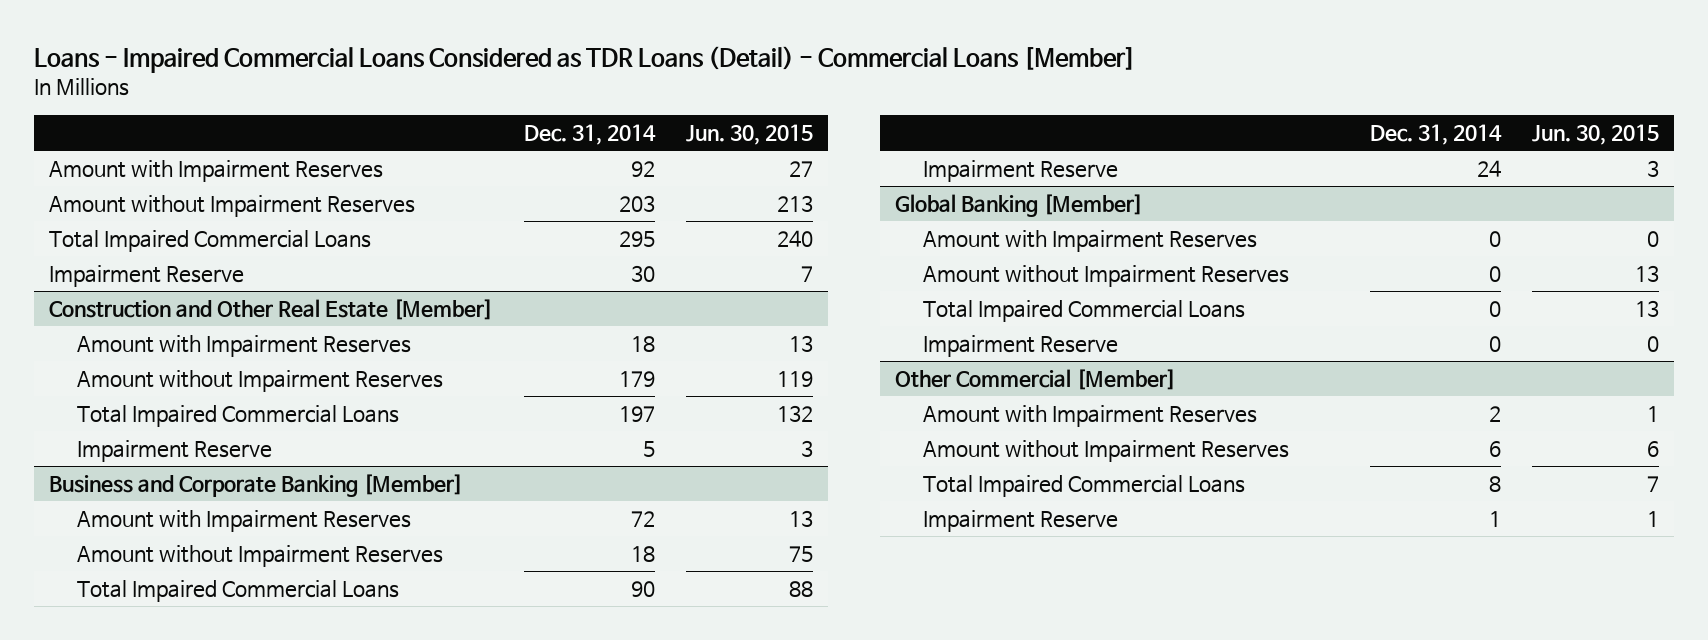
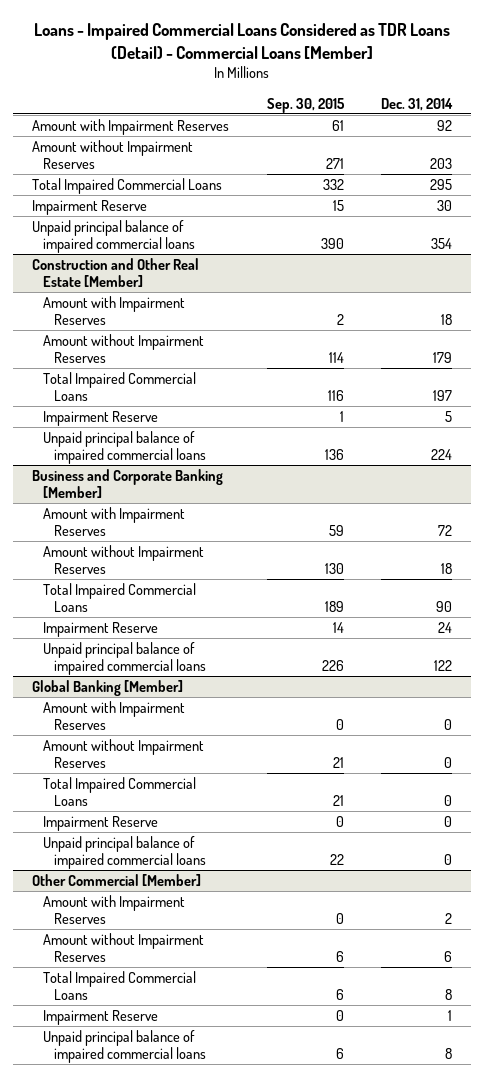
- | Dec. 31, 2014 | Jun. 30, 2015
+ | Sep. 30, 2015 | Dec. 31, 2014
+ Unpaid principal balance of impaired commercial loans | 390 | 354
@ Construction and Other Real Estate [Member]
+ Unpaid principal balance of impaired commercial loans | 136 | 224
@ Business and Corporate Banking [Member]
+ Unpaid principal balance of impaired commercial loans | 226 | 122
@ Global Banking [Member]
+ Unpaid principal balance of impaired commercial loans | 22 | 0
@ Other Commercial [Member]
+ Unpaid principal balance of impaired commercial loans | 6 | 8

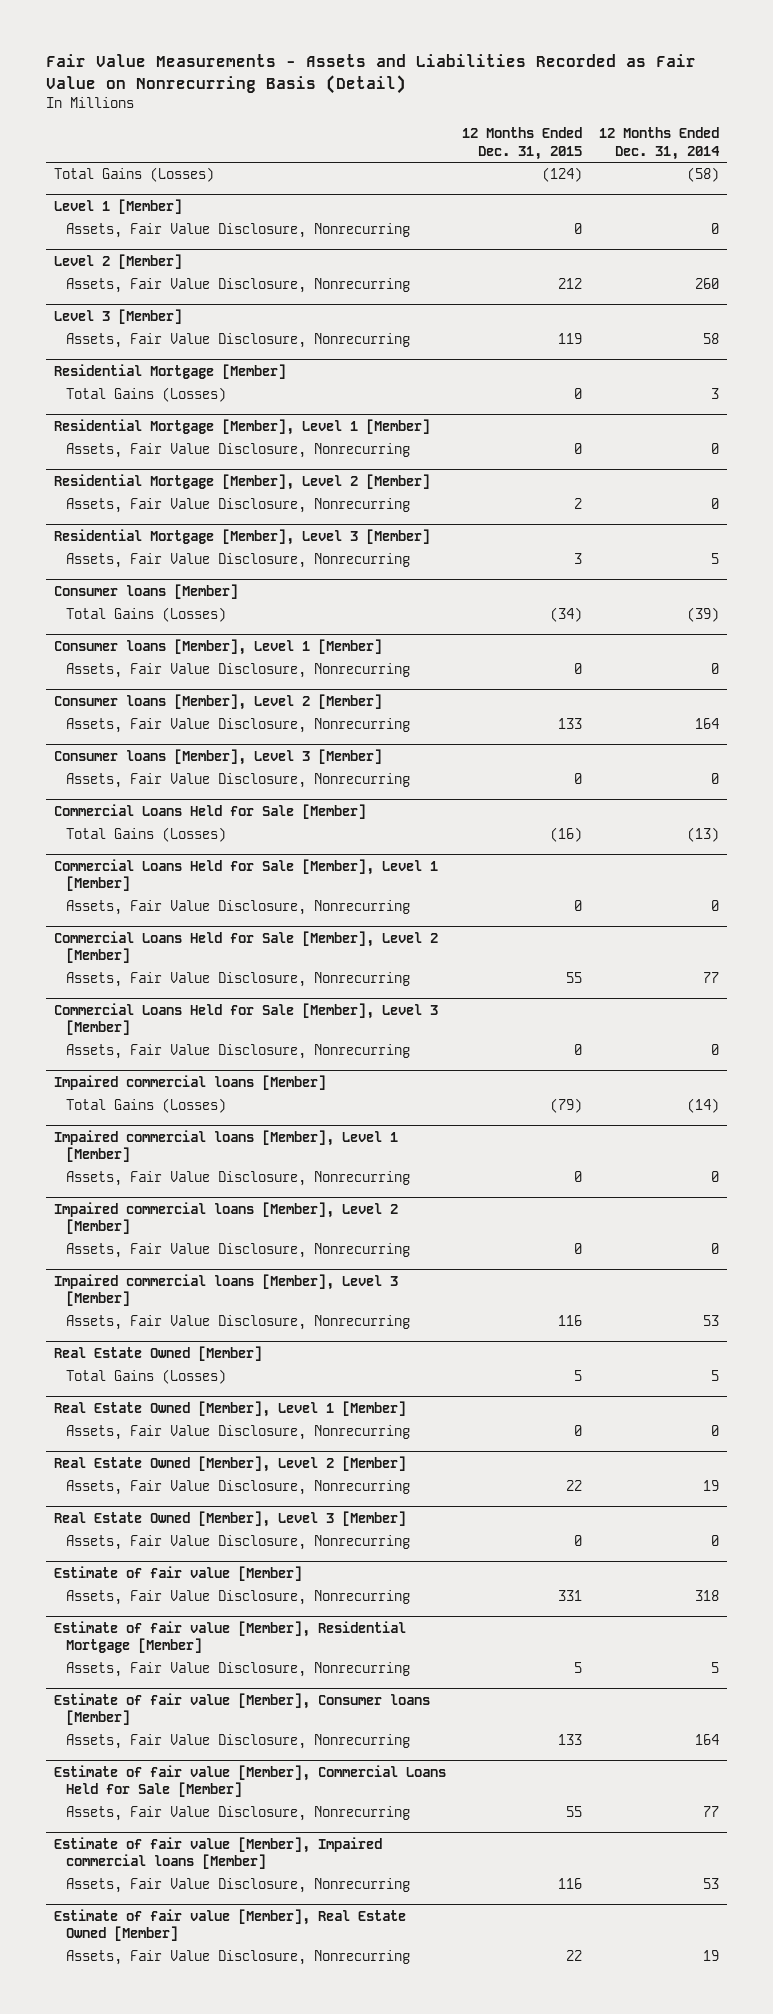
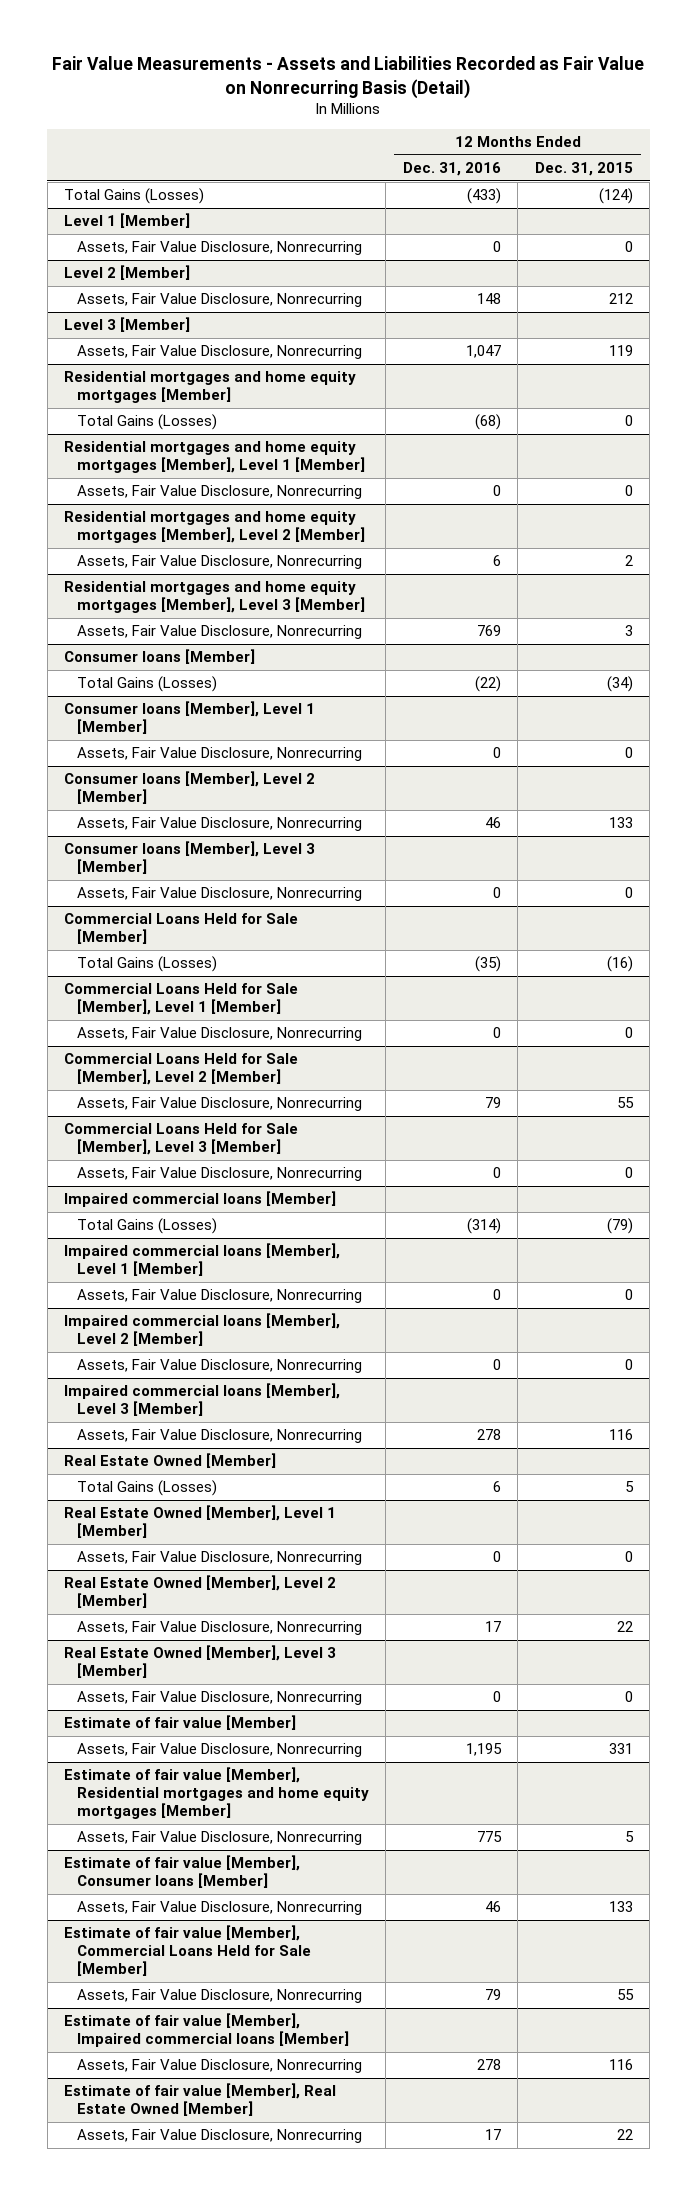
- | 12 Months Ended Dec. 31, 2015 | 12 Months Ended Dec. 31, 2014
+ | 12 Months Ended Dec. 31, 2016 | 12 Months Ended Dec. 31, 2015
- Residential Mortgage [Member]
+ Residential mortgages and home equity mortgages [Member]
- Residential Mortgage [Member], Level 1 [Member]
+ Residential mortgages and home equity mortgages [Member], Level 1 [Member]
- Residential Mortgage [Member], Level 2 [Member]
+ Residential mortgages and home equity mortgages [Member], Level 2 [Member]
- Residential Mortgage [Member], Level 3 [Member]
+ Residential mortgages and home equity mortgages [Member], Level 3 [Member]
- Estimate of fair value [Member], Residential Mortgage [Member]
+ Estimate of fair value [Member], Residential mortgages and home equity mortgages [Member]

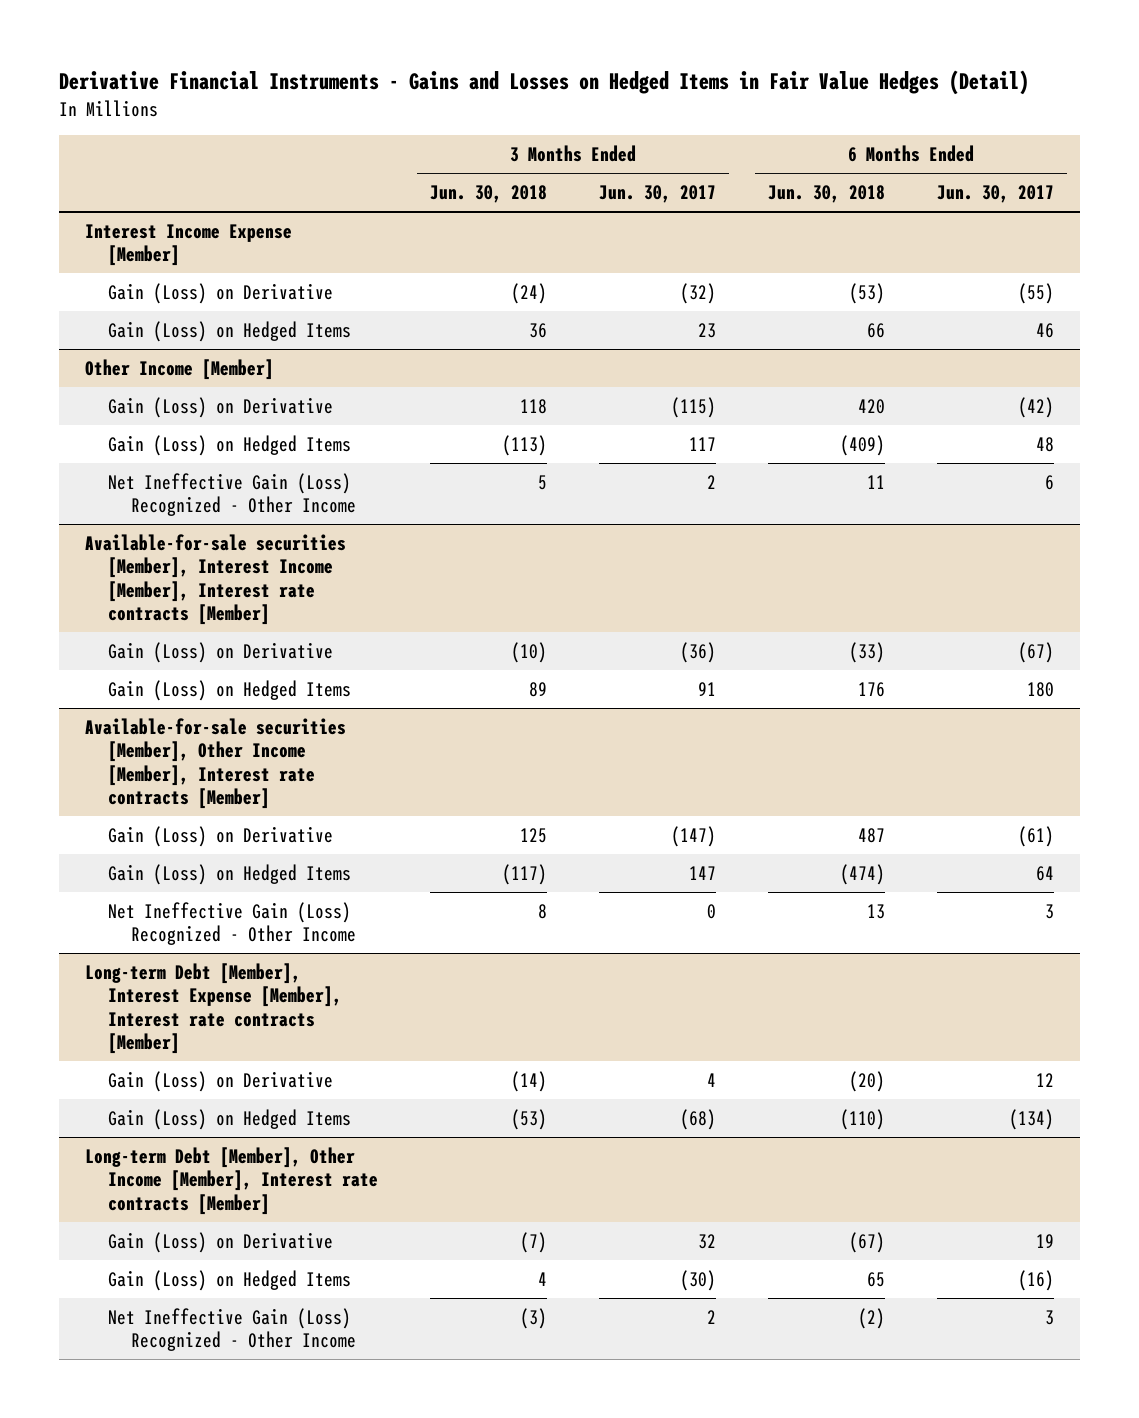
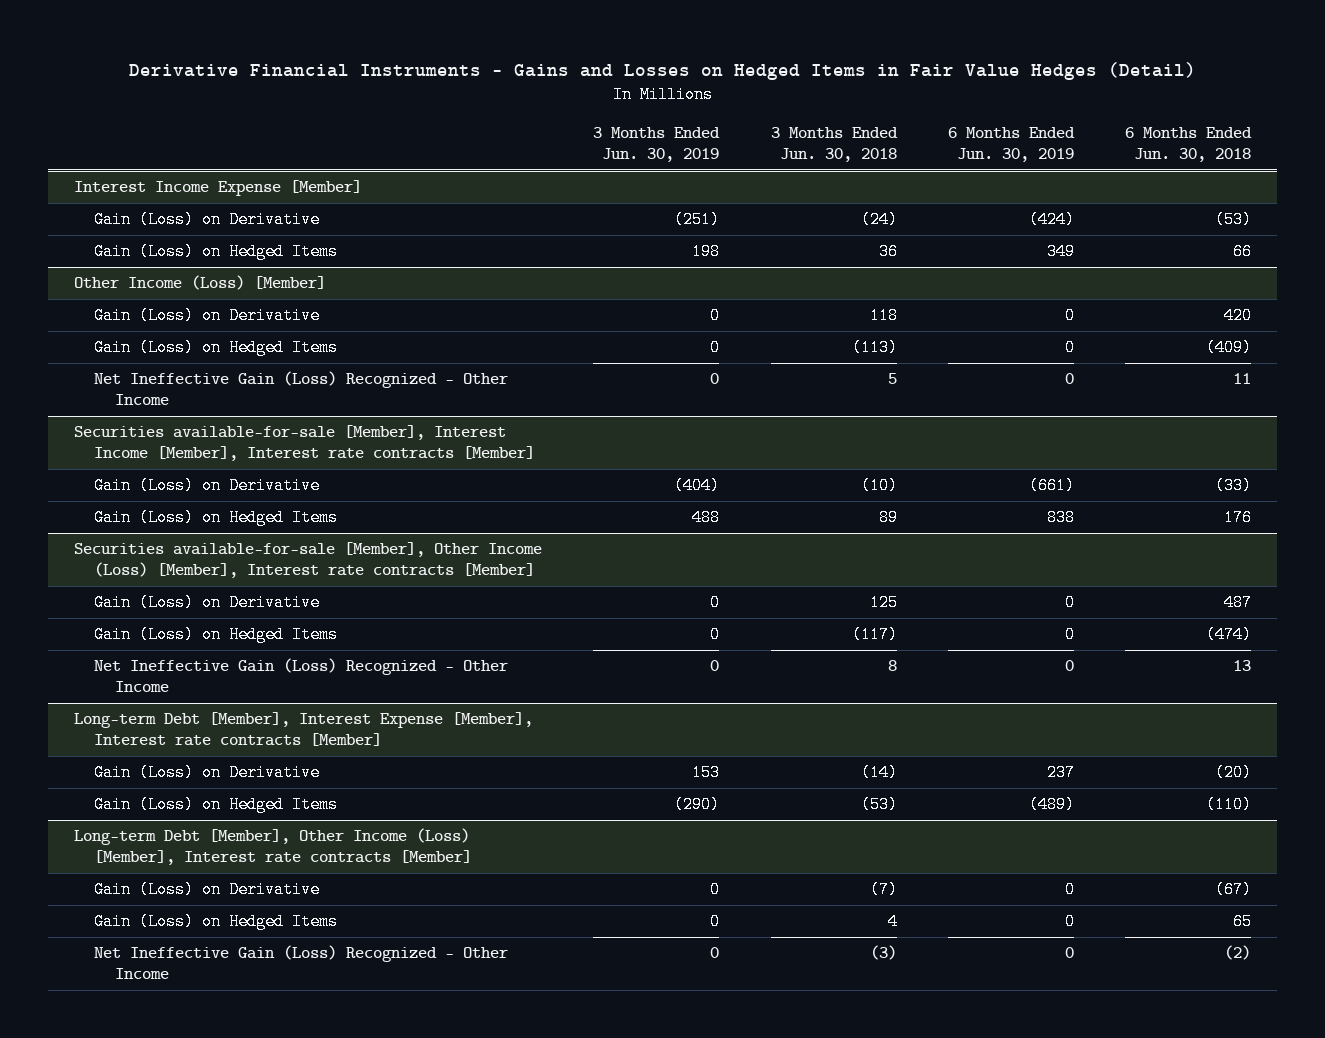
- | 3 Months Ended Jun. 30, 2018 | 3 Months Ended Jun. 30, 2017 | 6 Months Ended Jun. 30, 2018 | 6 Months Ended Jun. 30, 2017
+ | 3 Months Ended Jun. 30, 2019 | 3 Months Ended Jun. 30, 2018 | 6 Months Ended Jun. 30, 2019 | 6 Months Ended Jun. 30, 2018
- Other Income [Member]
+ Other Income (Loss) [Member]
- Available-for-sale securities [Member], Interest Income [Member], Interest rate contracts [Member]
+ Securities available-for-sale [Member], Interest Income [Member], Interest rate contracts [Member]
- Available-for-sale securities [Member], Other Income [Member], Interest rate contracts [Member]
+ Securities available-for-sale [Member], Other Income (Loss) [Member], Interest rate contracts [Member]
- Long-term Debt [Member], Other Income [Member], Interest rate contracts [Member]
+ Long-term Debt [Member], Other Income (Loss) [Member], Interest rate contracts [Member]

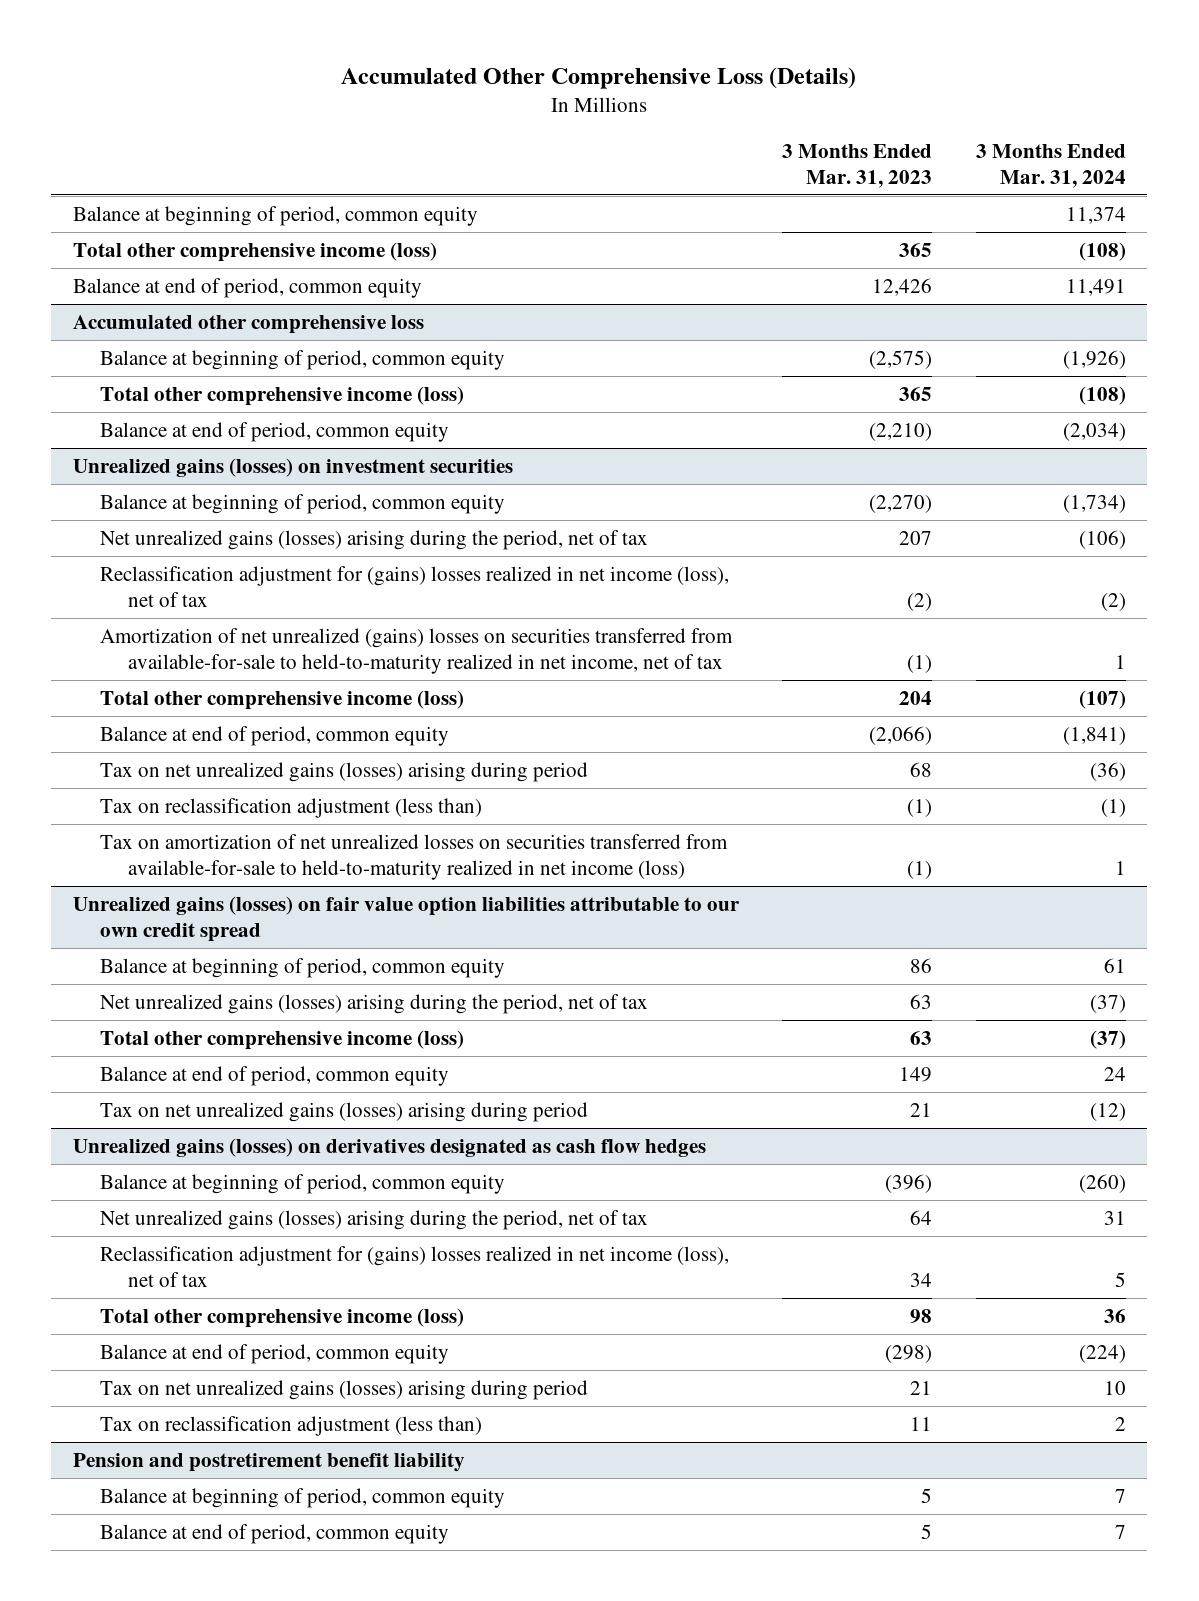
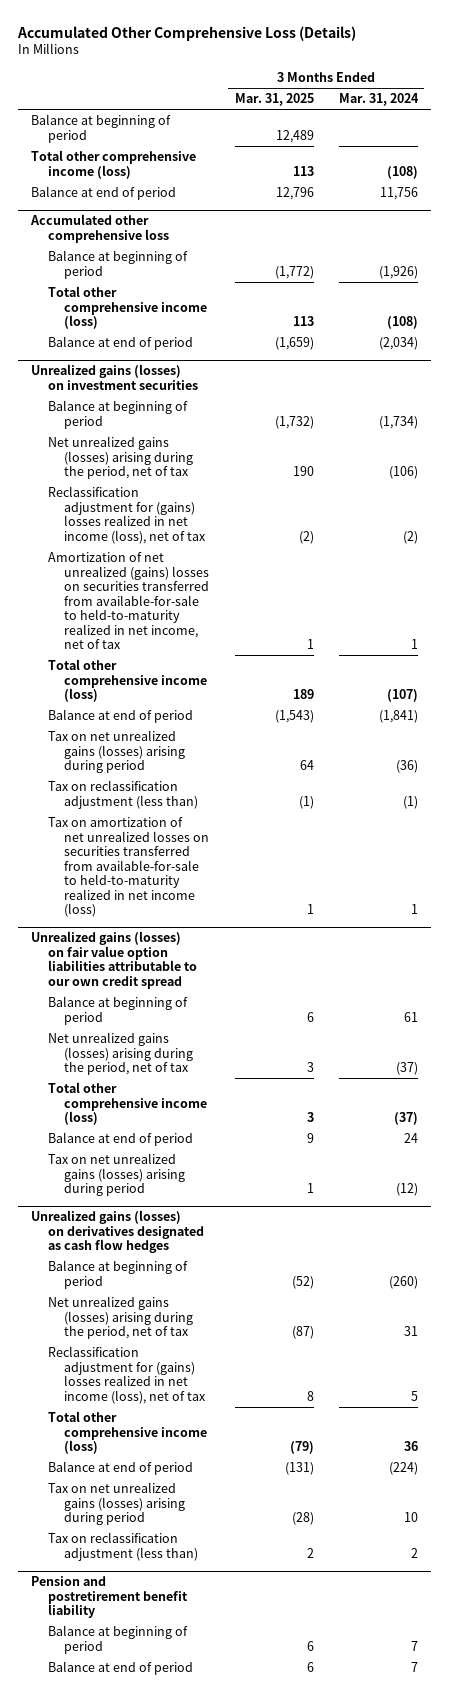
- | 3 Months Ended Mar. 31, 2023 | 3 Months Ended Mar. 31, 2024
+ | 3 Months Ended Mar. 31, 2025 | 3 Months Ended Mar. 31, 2024
- Balance at beginning of period, common equity | | 11,374
+ Balance at beginning of period | 12,489 |
- Balance at end of period, common equity | 12,426 | 11,491
+ Balance at end of period | 12,796 | 11,756
@ Accumulated other comprehensive loss
- Balance at beginning of period, common equity | (2,575) | (1,926)
+ Balance at beginning of period | (1,772) | (1,926)
- Balance at end of period, common equity | (2,210) | (2,034)
+ Balance at end of period | (1,659) | (2,034)
@ Unrealized gains (losses) on investment securities
- Balance at beginning of period, common equity | (2,270) | (1,734)
+ Balance at beginning of period | (1,732) | (1,734)
- Balance at end of period, common equity | (2,066) | (1,841)
+ Balance at end of period | (1,543) | (1,841)
@ Unrealized gains (losses) on fair value option liabilities attributable to our own credit spread
- Balance at beginning of period, common equity | 86 | 61
+ Balance at beginning of period | 6 | 61
- Balance at end of period, common equity | 149 | 24
+ Balance at end of period | 9 | 24
@ Unrealized gains (losses) on derivatives designated as cash flow hedges
- Balance at beginning of period, common equity | (396) | (260)
+ Balance at beginning of period | (52) | (260)
- Balance at end of period, common equity | (298) | (224)
+ Balance at end of period | (131) | (224)
@ Pension and postretirement benefit liability
- Balance at beginning of period, common equity | 5 | 7
- Balance at end of period, common equity | 5 | 7
+ Balance at beginning of period | 6 | 7
+ Balance at end of period | 6 | 7

